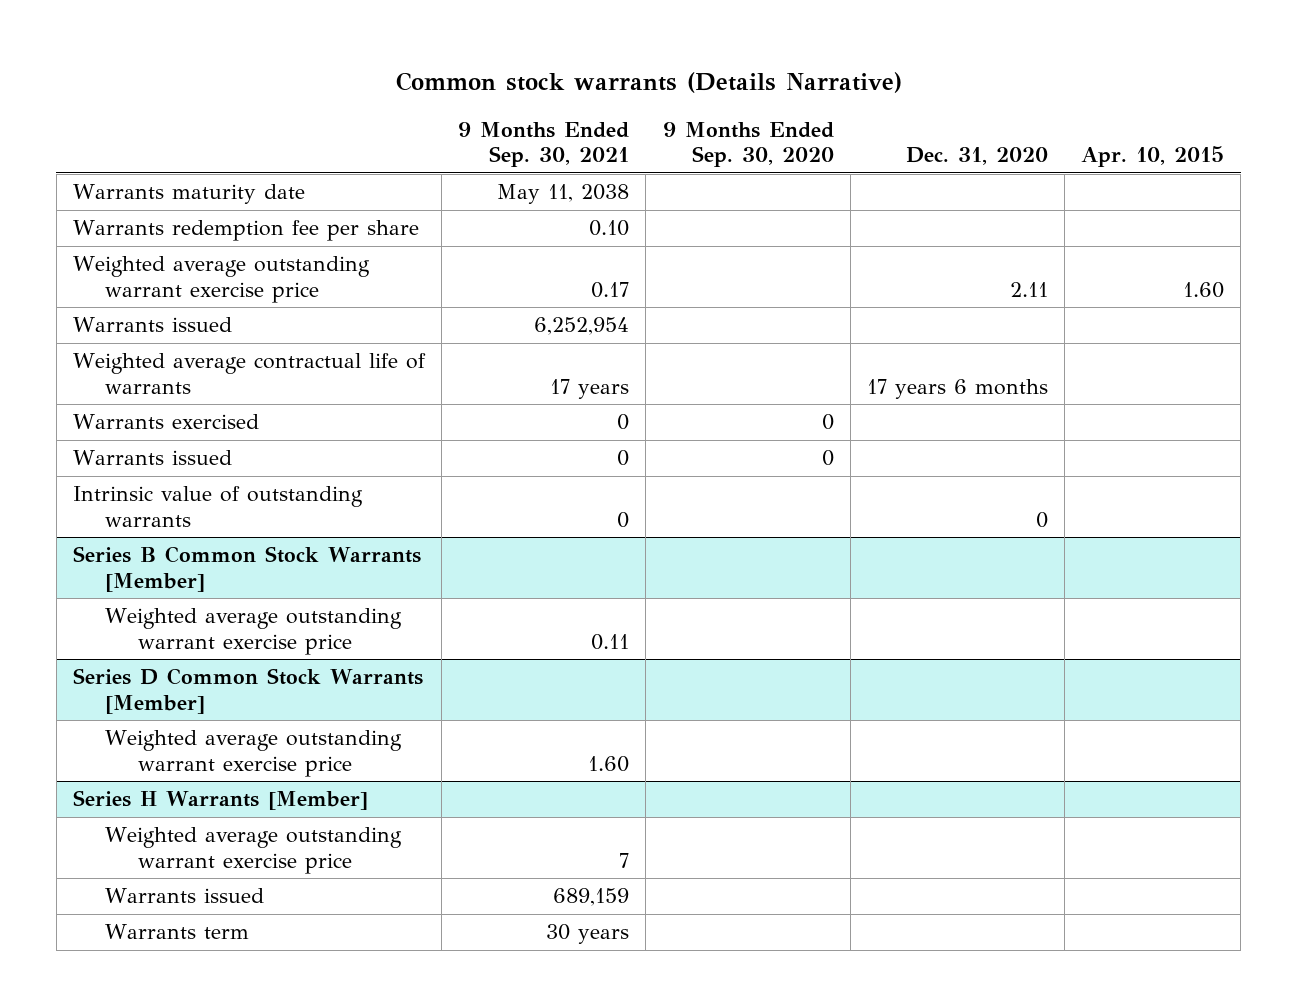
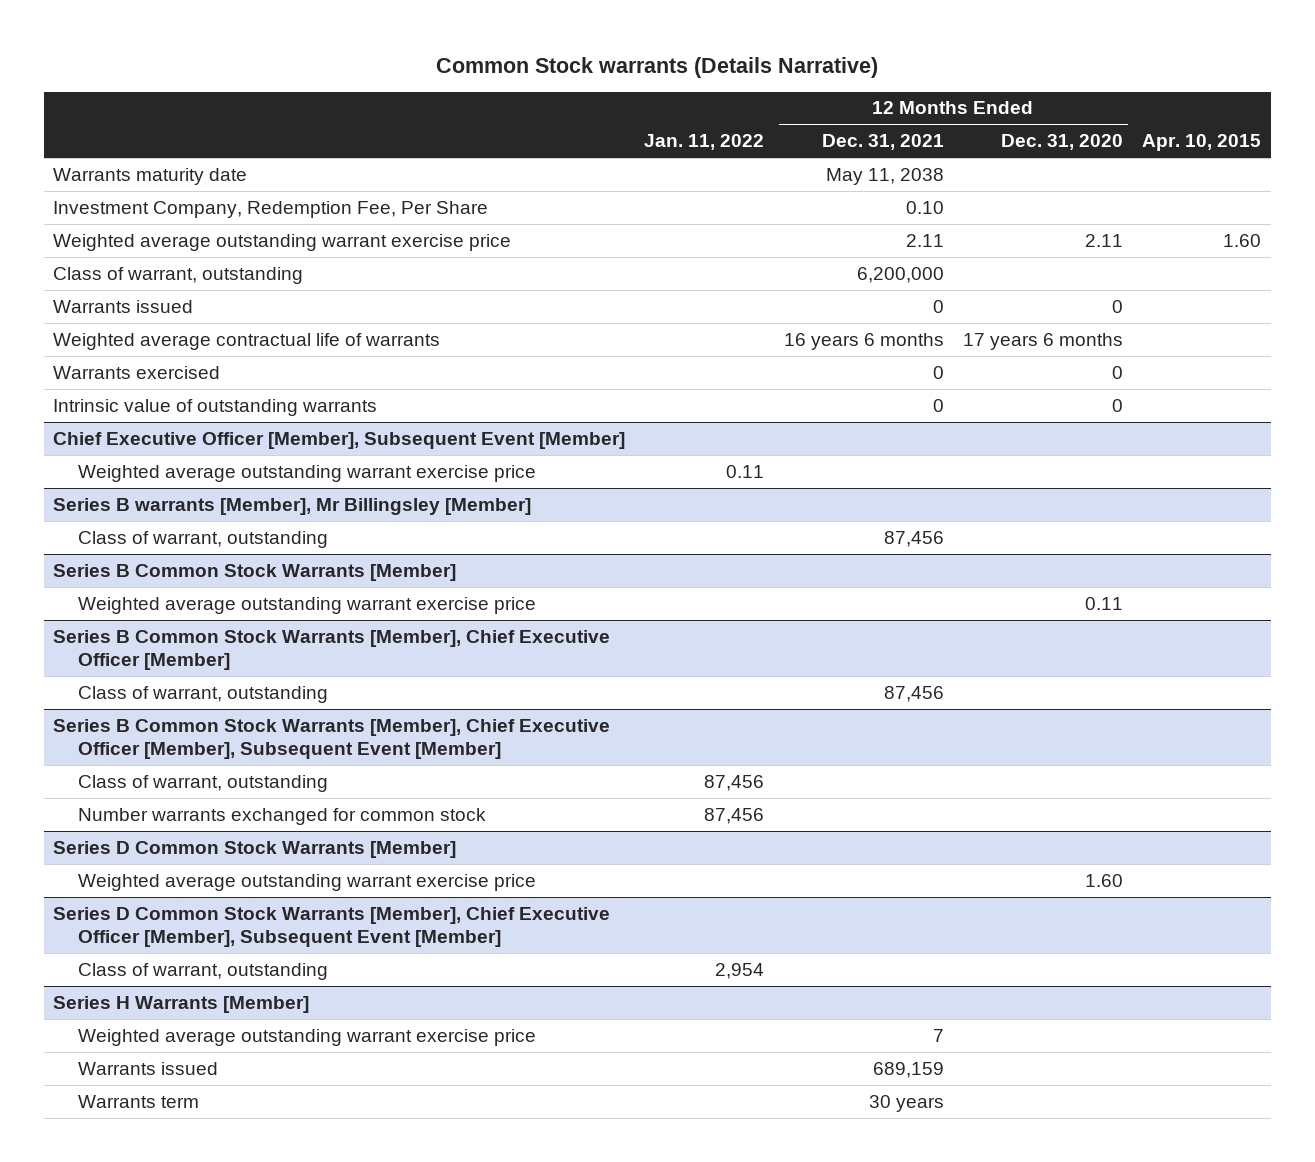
- Common stock warrants (Details Narrative)
+ Common Stock warrants (Details Narrative)
- | 9 Months Ended Sep. 30, 2021 | 9 Months Ended Sep. 30, 2020 | Dec. 31, 2020 | Apr. 10, 2015
+ | Jan. 11, 2022 | 12 Months Ended Dec. 31, 2021 | 12 Months Ended Dec. 31, 2020 | Apr. 10, 2015
- Warrants redemption fee per share | 0.10 | | |
+ Investment Company, Redemption Fee, Per Share | | 0.10 | |
+ Class of warrant, outstanding | | 6,200,000 | |
- Warrants issued | 0 | 0 | |
+ Chief Executive Officer [Member], Subsequent Event [Member]
+ Weighted average outstanding warrant exercise price | 0.11 | | |
+ Series B warrants [Member], Mr Billingsley [Member]
+ Class of warrant, outstanding | | 87,456 | |
+ Series B Common Stock Warrants [Member], Chief Executive Officer [Member]
+ Class of warrant, outstanding | | 87,456 | |
+ Series B Common Stock Warrants [Member], Chief Executive Officer [Member], Subsequent Event [Member]
+ Class of warrant, outstanding | 87,456 | | |
+ Number warrants exchanged for common stock | 87,456 | | |
+ Series D Common Stock Warrants [Member], Chief Executive Officer [Member], Subsequent Event [Member]
+ Class of warrant, outstanding | 2,954 | | |

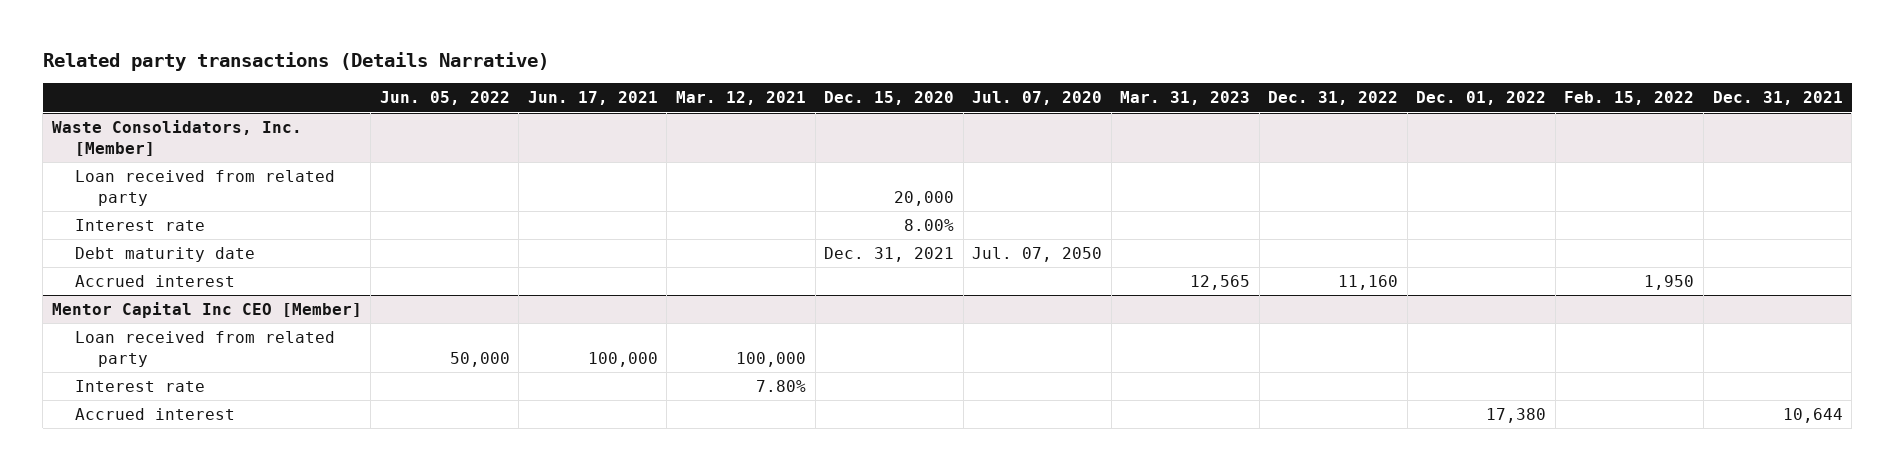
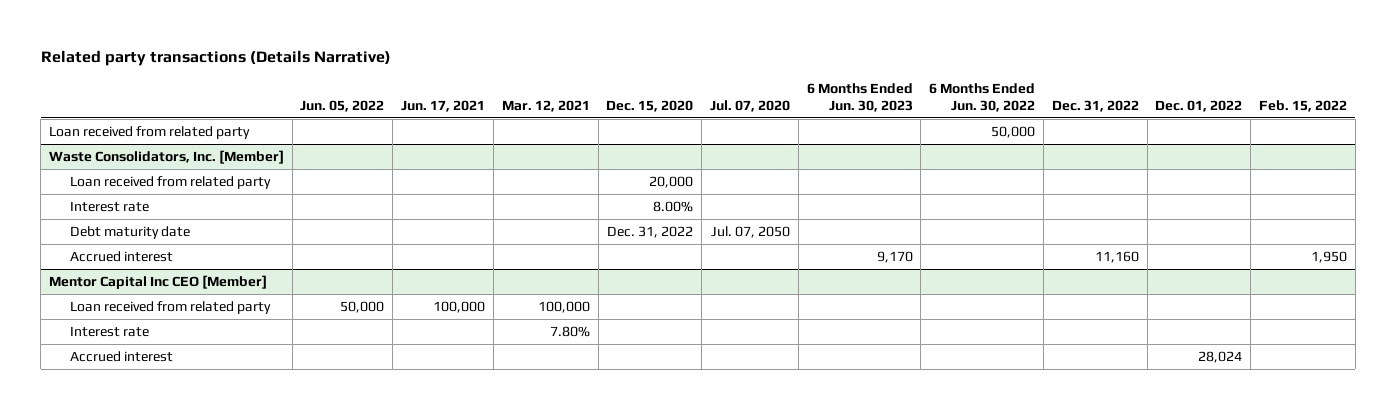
- | Jun. 05, 2022 | Jun. 17, 2021 | Mar. 12, 2021 | Dec. 15, 2020 | Jul. 07, 2020 | Mar. 31, 2023 | Dec. 31, 2022 | Dec. 01, 2022 | Feb. 15, 2022 | Dec. 31, 2021
+ | Jun. 05, 2022 | Jun. 17, 2021 | Mar. 12, 2021 | Dec. 15, 2020 | Jul. 07, 2020 | 6 Months Ended Jun. 30, 2023 | 6 Months Ended Jun. 30, 2022 | Dec. 31, 2022 | Dec. 01, 2022 | Feb. 15, 2022
+ Loan received from related party | | | | | | | 50,000 | | |
@ Waste Consolidators, Inc. [Member]
- Debt maturity date | | | | Dec. 31, 2021 | Jul. 07, 2050 | | | | |
+ Debt maturity date | | | | Dec. 31, 2022 | Jul. 07, 2050 | | | | |
@ Mentor Capital Inc CEO [Member]
- Accrued interest | | | | | | | | 17,380 | | 10,644
+ Accrued interest | | | | | | | | | 28,024 |

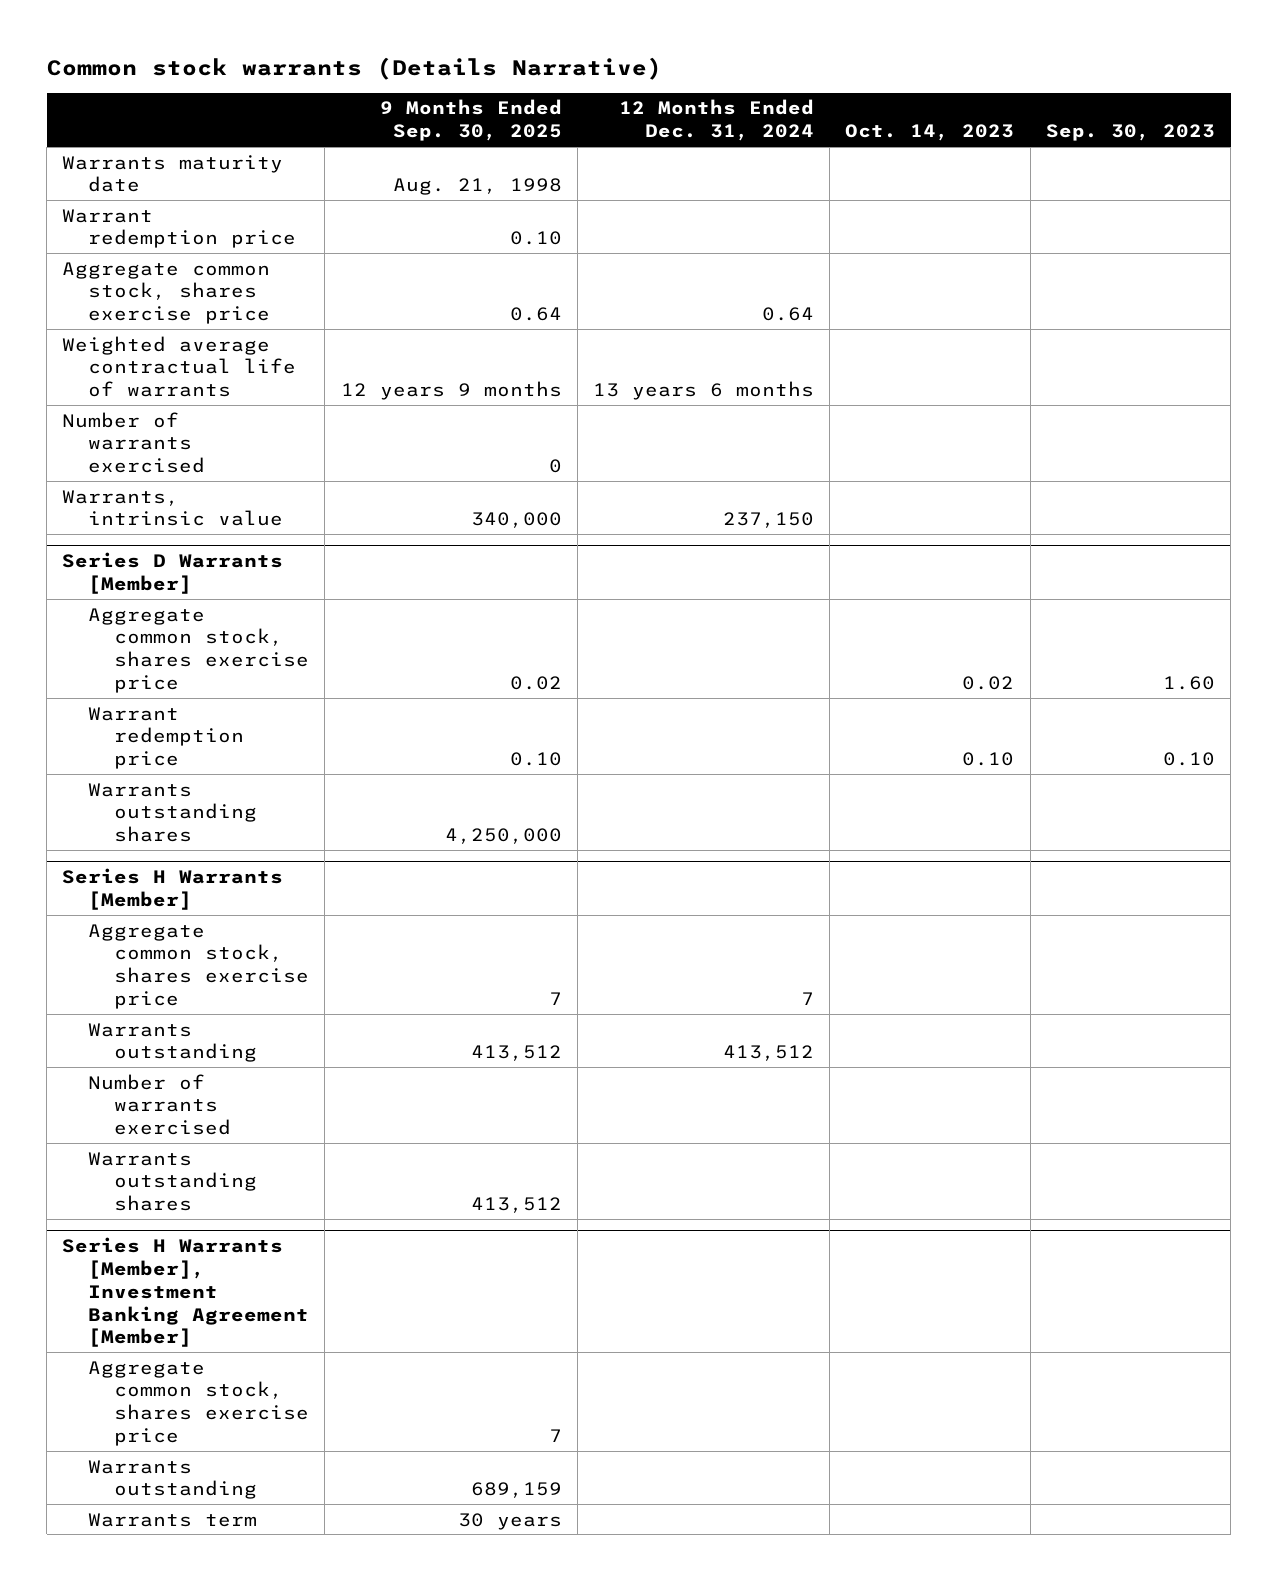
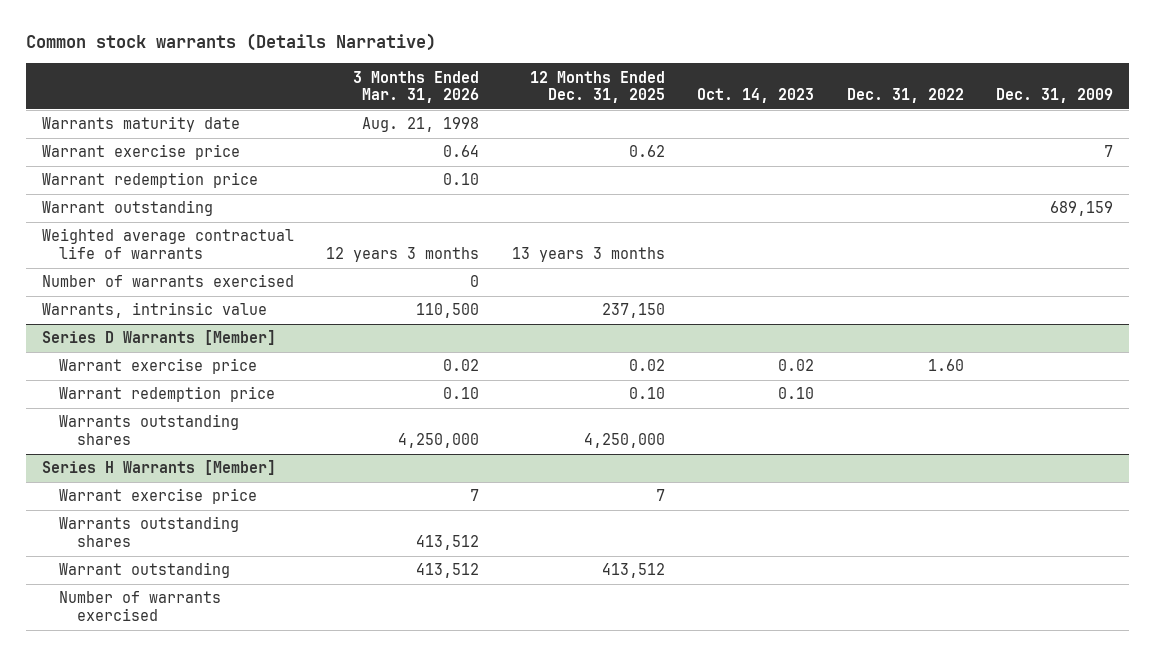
- | 9 Months Ended Sep. 30, 2025 | 12 Months Ended Dec. 31, 2024 | Oct. 14, 2023 | Sep. 30, 2023
+ | 3 Months Ended Mar. 31, 2026 | 12 Months Ended Dec. 31, 2025 | Oct. 14, 2023 | Dec. 31, 2022 | Dec. 31, 2009
+ Warrant exercise price | 0.64 | 0.62 | | | 7
- Aggregate common stock, shares exercise price | 0.64 | 0.64 | |
+ Warrant outstanding | | | | | 689,159
@ Series D Warrants [Member]
- Aggregate common stock, shares exercise price | 0.02 | | 0.02 | 1.60
+ Warrant exercise price | 0.02 | 0.02 | 0.02 | 1.60 |
@ Series H Warrants [Member]
- Aggregate common stock, shares exercise price | 7 | 7 | |
- Warrants outstanding | 413,512 | 413,512 | |
+ Warrant exercise price | 7 | 7 | | |
- Series H Warrants [Member], Investment Banking Agreement [Member]
- Aggregate common stock, shares exercise price | 7 | | |
- Warrants outstanding | 689,159 | | |
- Warrants term | 30 years | | |
@ Series H Warrants [Member]
+ Warrant outstanding | 413,512 | 413,512 | | |
moved down: Number of warrants exercised

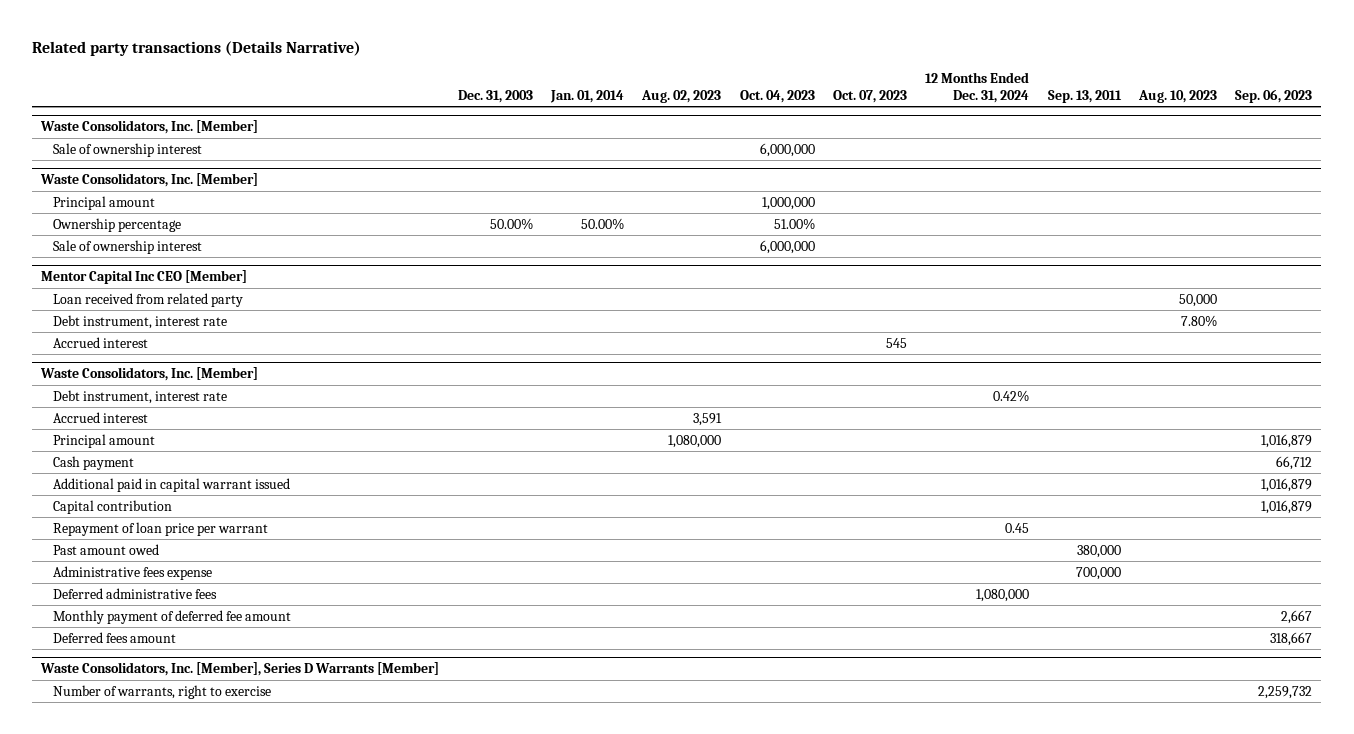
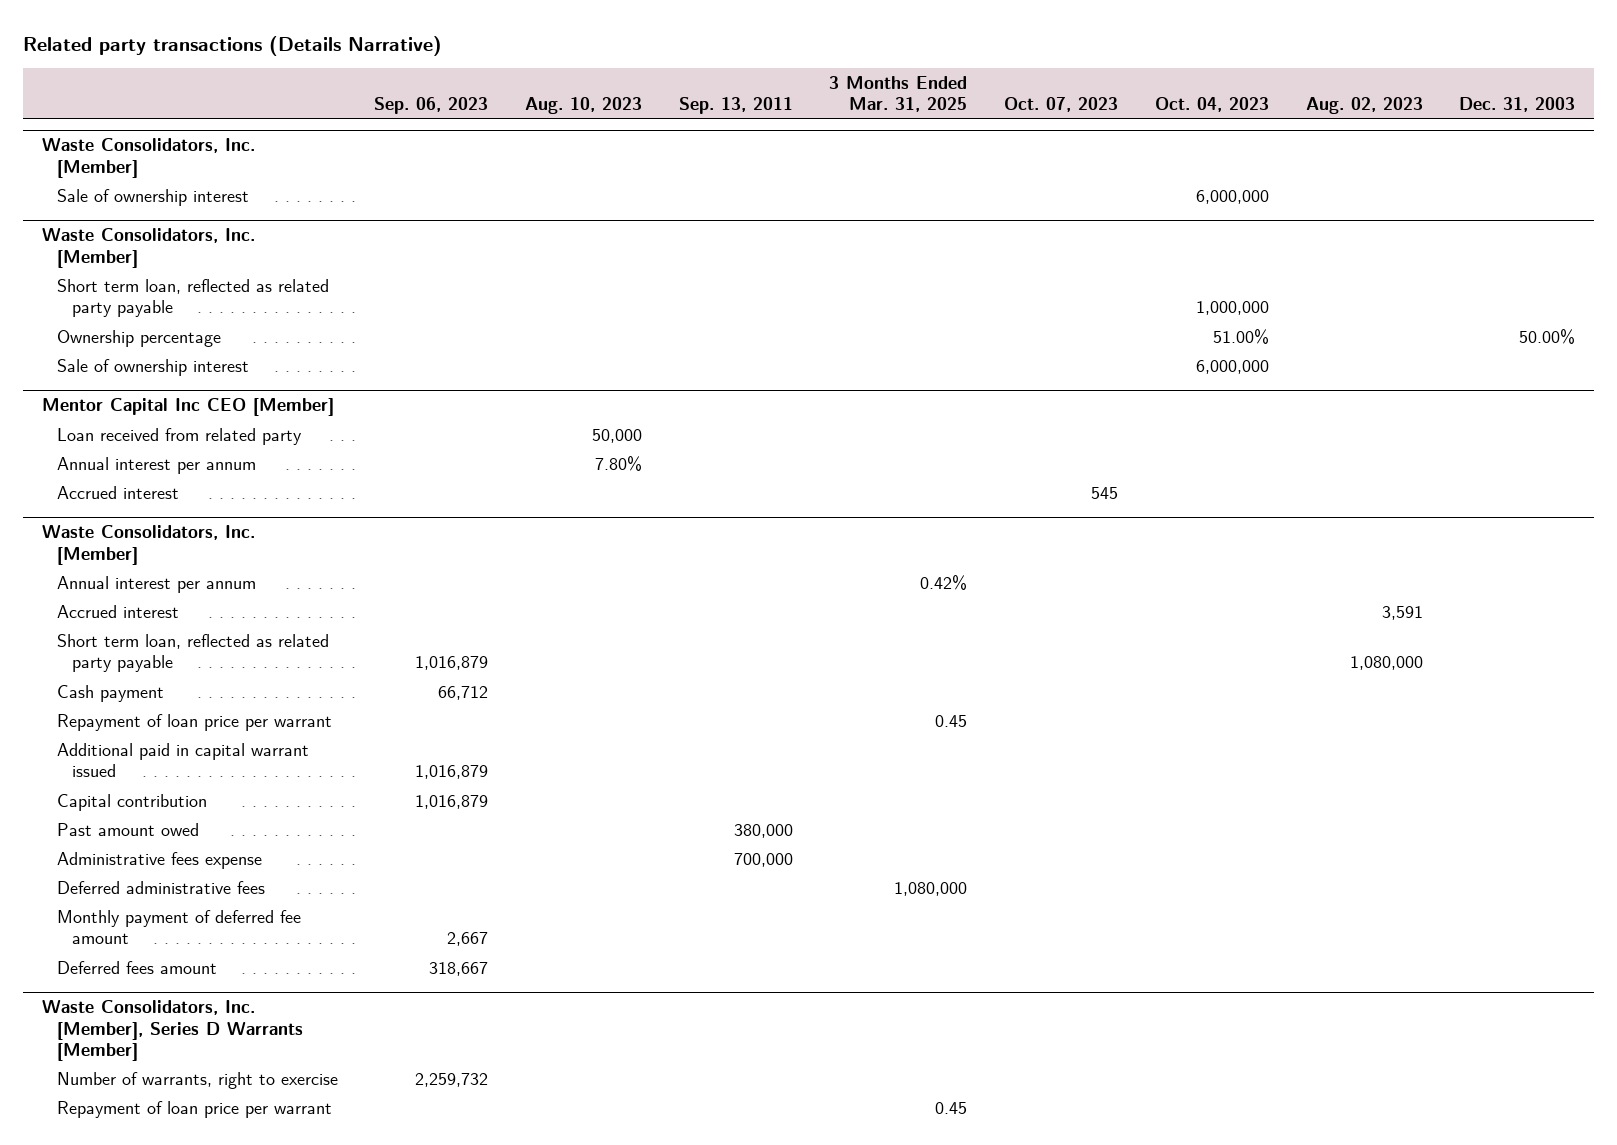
- | Dec. 31, 2003 | Jan. 01, 2014 | Aug. 02, 2023 | Oct. 04, 2023 | Oct. 07, 2023 | 12 Months Ended Dec. 31, 2024 | Sep. 13, 2011 | Aug. 10, 2023 | Sep. 06, 2023
+ | Sep. 06, 2023 | Aug. 10, 2023 | Sep. 13, 2011 | 3 Months Ended Mar. 31, 2025 | Oct. 07, 2023 | Oct. 04, 2023 | Aug. 02, 2023 | Dec. 31, 2003
@ Waste Consolidators, Inc. [Member]
- Principal amount | | | | 1,000,000 | | | | |
+ Short term loan, reflected as related party payable | | | | | | 1,000,000 | |
@ Mentor Capital Inc CEO [Member]
- Debt instrument, interest rate | | | | | | | | 7.80% |
+ Annual interest per annum | | 7.80% | | | | | |
@ Waste Consolidators, Inc. [Member]
- Debt instrument, interest rate | | | | | | 0.42% | | |
+ Annual interest per annum | | | | 0.42% | | | |
- Principal amount | | | 1,080,000 | | | | | | 1,016,879
+ Short term loan, reflected as related party payable | 1,016,879 | | | | | | 1,080,000 |
moved up: Repayment of loan price per warrant | | | | 0.45 | | | |
@ Waste Consolidators, Inc. [Member], Series D Warrants [Member]
+ Repayment of loan price per warrant | | | | 0.45 | | | |

